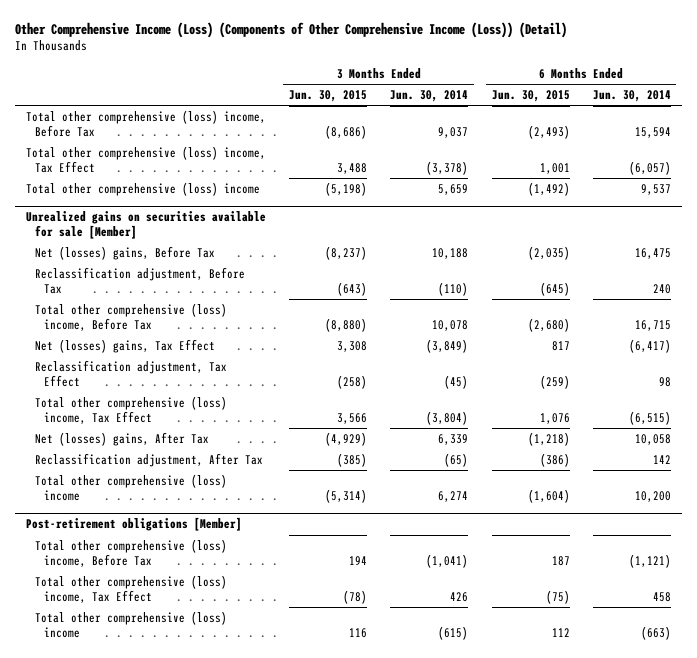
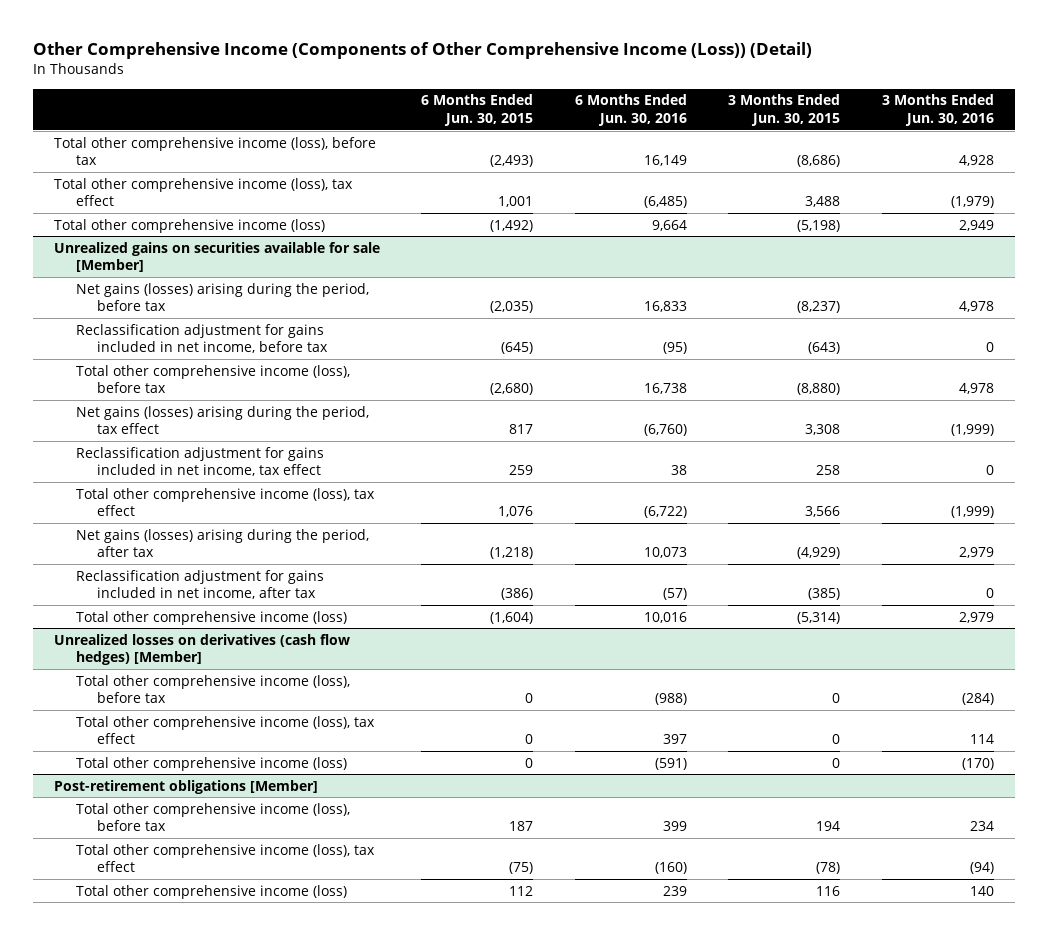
- Other Comprehensive Income (Loss) (Components of Other Comprehensive Income (Loss)) (Detail)
+ Other Comprehensive Income (Components of Other Comprehensive Income (Loss)) (Detail)
- | 3 Months Ended Jun. 30, 2015 | 3 Months Ended Jun. 30, 2014 | 6 Months Ended Jun. 30, 2015 | 6 Months Ended Jun. 30, 2014
+ | 6 Months Ended Jun. 30, 2015 | 6 Months Ended Jun. 30, 2016 | 3 Months Ended Jun. 30, 2015 | 3 Months Ended Jun. 30, 2016
- Total other comprehensive (loss) income, Before Tax | (8,686) | 9,037 | (2,493) | 15,594
- Total other comprehensive (loss) income, Tax Effect | 3,488 | (3,378) | 1,001 | (6,057)
- Total other comprehensive (loss) income | (5,198) | 5,659 | (1,492) | 9,537
+ Total other comprehensive income (loss), before tax | (2,493) | 16,149 | (8,686) | 4,928
+ Total other comprehensive income (loss), tax effect | 1,001 | (6,485) | 3,488 | (1,979)
+ Total other comprehensive income (loss) | (1,492) | 9,664 | (5,198) | 2,949
@ Unrealized gains on securities available for sale [Member]
- Net (losses) gains, Before Tax | (8,237) | 10,188 | (2,035) | 16,475
- Reclassification adjustment, Before Tax | (643) | (110) | (645) | 240
- Total other comprehensive (loss) income, Before Tax | (8,880) | 10,078 | (2,680) | 16,715
- Net (losses) gains, Tax Effect | 3,308 | (3,849) | 817 | (6,417)
- Reclassification adjustment, Tax Effect | (258) | (45) | (259) | 98
- Total other comprehensive (loss) income, Tax Effect | 3,566 | (3,804) | 1,076 | (6,515)
- Net (losses) gains, After Tax | (4,929) | 6,339 | (1,218) | 10,058
- Reclassification adjustment, After Tax | (385) | (65) | (386) | 142
- Total other comprehensive (loss) income | (5,314) | 6,274 | (1,604) | 10,200
+ Net gains (losses) arising during the period, before tax | (2,035) | 16,833 | (8,237) | 4,978
+ Reclassification adjustment for gains included in net income, before tax | (645) | (95) | (643) | 0
+ Total other comprehensive income (loss), before tax | (2,680) | 16,738 | (8,880) | 4,978
+ Net gains (losses) arising during the period, tax effect | 817 | (6,760) | 3,308 | (1,999)
+ Reclassification adjustment for gains included in net income, tax effect | 259 | 38 | 258 | 0
+ Total other comprehensive income (loss), tax effect | 1,076 | (6,722) | 3,566 | (1,999)
+ Net gains (losses) arising during the period, after tax | (1,218) | 10,073 | (4,929) | 2,979
+ Reclassification adjustment for gains included in net income, after tax | (386) | (57) | (385) | 0
+ Total other comprehensive income (loss) | (1,604) | 10,016 | (5,314) | 2,979
+ Unrealized losses on derivatives (cash flow hedges) [Member]
+ Total other comprehensive income (loss), before tax | 0 | (988) | 0 | (284)
+ Total other comprehensive income (loss), tax effect | 0 | 397 | 0 | 114
+ Total other comprehensive income (loss) | 0 | (591) | 0 | (170)
@ Post-retirement obligations [Member]
- Total other comprehensive (loss) income, Before Tax | 194 | (1,041) | 187 | (1,121)
- Total other comprehensive (loss) income, Tax Effect | (78) | 426 | (75) | 458
- Total other comprehensive (loss) income | 116 | (615) | 112 | (663)
+ Total other comprehensive income (loss), before tax | 187 | 399 | 194 | 234
+ Total other comprehensive income (loss), tax effect | (75) | (160) | (78) | (94)
+ Total other comprehensive income (loss) | 112 | 239 | 116 | 140

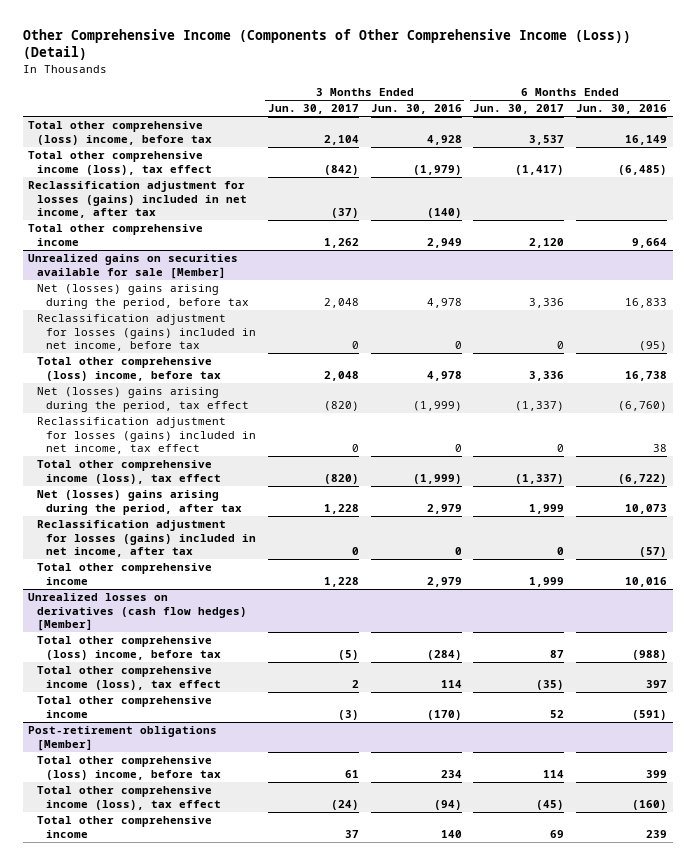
- | 6 Months Ended Jun. 30, 2015 | 6 Months Ended Jun. 30, 2016 | 3 Months Ended Jun. 30, 2015 | 3 Months Ended Jun. 30, 2016
+ | 3 Months Ended Jun. 30, 2017 | 3 Months Ended Jun. 30, 2016 | 6 Months Ended Jun. 30, 2017 | 6 Months Ended Jun. 30, 2016
- Total other comprehensive income (loss), before tax | (2,493) | 16,149 | (8,686) | 4,928
+ Total other comprehensive (loss) income, before tax | 2,104 | 4,928 | 3,537 | 16,149
- Total other comprehensive income (loss) | (1,492) | 9,664 | (5,198) | 2,949
+ Reclassification adjustment for losses (gains) included in net income, after tax | (37) | (140) | |
+ Total other comprehensive income | 1,262 | 2,949 | 2,120 | 9,664
@ Unrealized gains on securities available for sale [Member]
- Net gains (losses) arising during the period, before tax | (2,035) | 16,833 | (8,237) | 4,978
- Reclassification adjustment for gains included in net income, before tax | (645) | (95) | (643) | 0
- Total other comprehensive income (loss), before tax | (2,680) | 16,738 | (8,880) | 4,978
- Net gains (losses) arising during the period, tax effect | 817 | (6,760) | 3,308 | (1,999)
- Reclassification adjustment for gains included in net income, tax effect | 259 | 38 | 258 | 0
+ Net (losses) gains arising during the period, before tax | 2,048 | 4,978 | 3,336 | 16,833
+ Reclassification adjustment for losses (gains) included in net income, before tax | 0 | 0 | 0 | (95)
+ Total other comprehensive (loss) income, before tax | 2,048 | 4,978 | 3,336 | 16,738
+ Net (losses) gains arising during the period, tax effect | (820) | (1,999) | (1,337) | (6,760)
+ Reclassification adjustment for losses (gains) included in net income, tax effect | 0 | 0 | 0 | 38
- Net gains (losses) arising during the period, after tax | (1,218) | 10,073 | (4,929) | 2,979
- Reclassification adjustment for gains included in net income, after tax | (386) | (57) | (385) | 0
- Total other comprehensive income (loss) | (1,604) | 10,016 | (5,314) | 2,979
+ Net (losses) gains arising during the period, after tax | 1,228 | 2,979 | 1,999 | 10,073
+ Reclassification adjustment for losses (gains) included in net income, after tax | 0 | 0 | 0 | (57)
+ Total other comprehensive income | 1,228 | 2,979 | 1,999 | 10,016
@ Unrealized losses on derivatives (cash flow hedges) [Member]
- Total other comprehensive income (loss), before tax | 0 | (988) | 0 | (284)
+ Total other comprehensive (loss) income, before tax | (5) | (284) | 87 | (988)
- Total other comprehensive income (loss) | 0 | (591) | 0 | (170)
+ Total other comprehensive income | (3) | (170) | 52 | (591)
@ Post-retirement obligations [Member]
- Total other comprehensive income (loss), before tax | 187 | 399 | 194 | 234
+ Total other comprehensive (loss) income, before tax | 61 | 234 | 114 | 399
- Total other comprehensive income (loss) | 112 | 239 | 116 | 140
+ Total other comprehensive income | 37 | 140 | 69 | 239

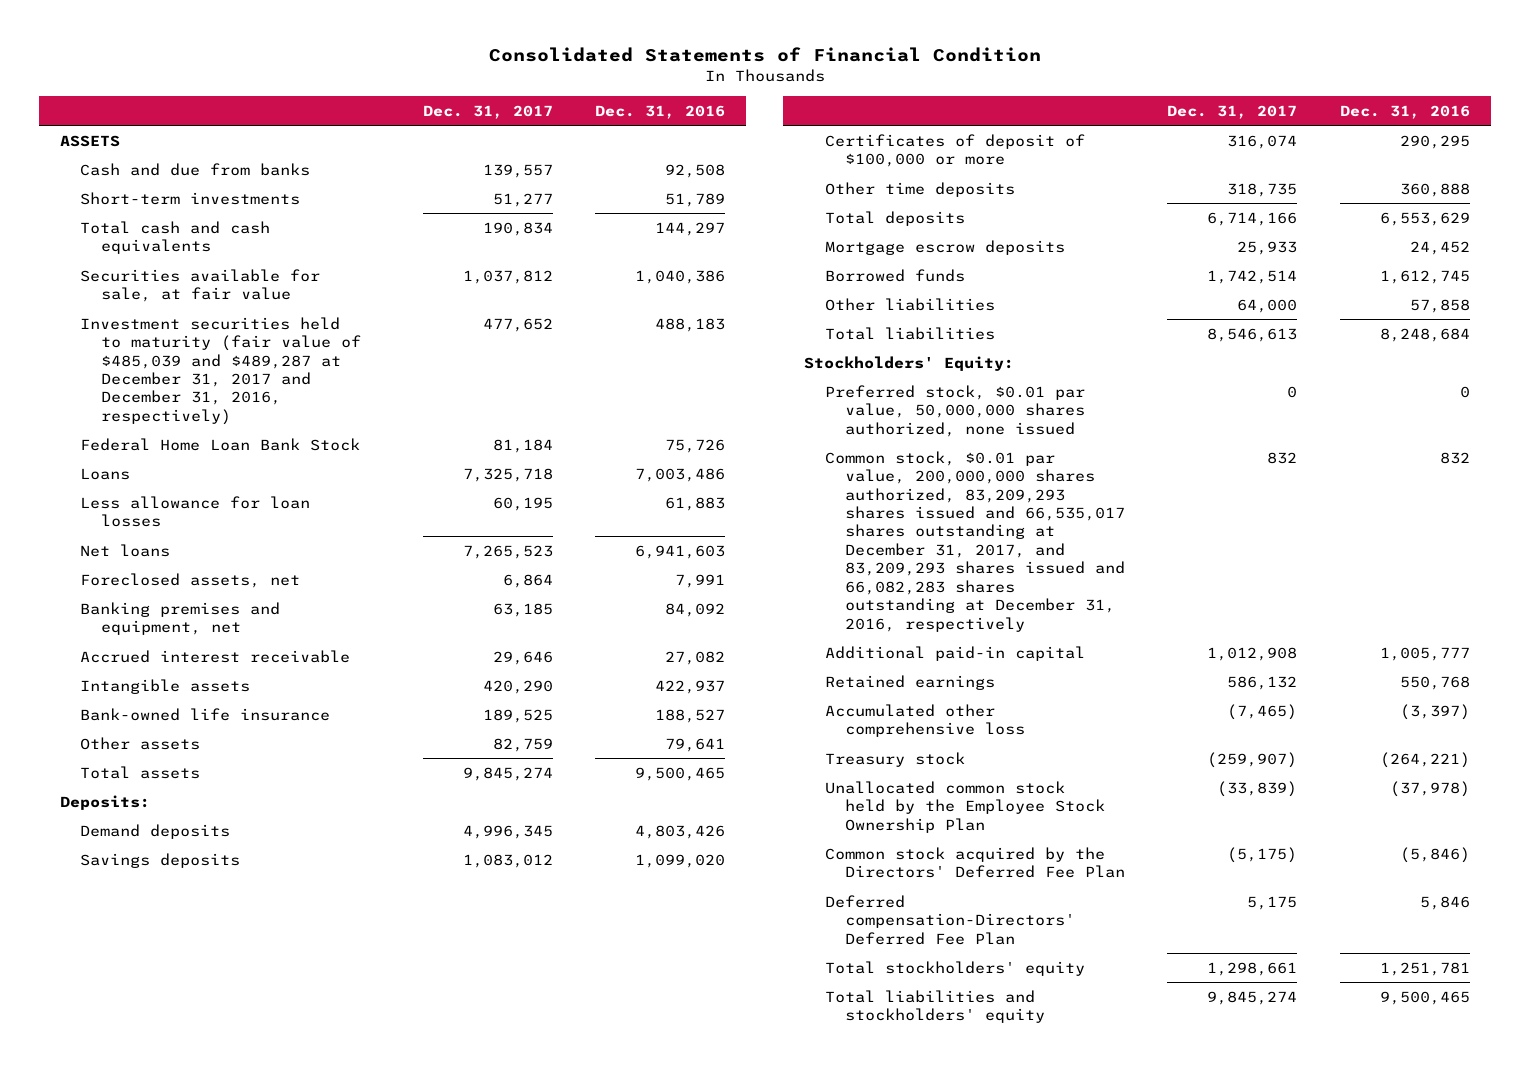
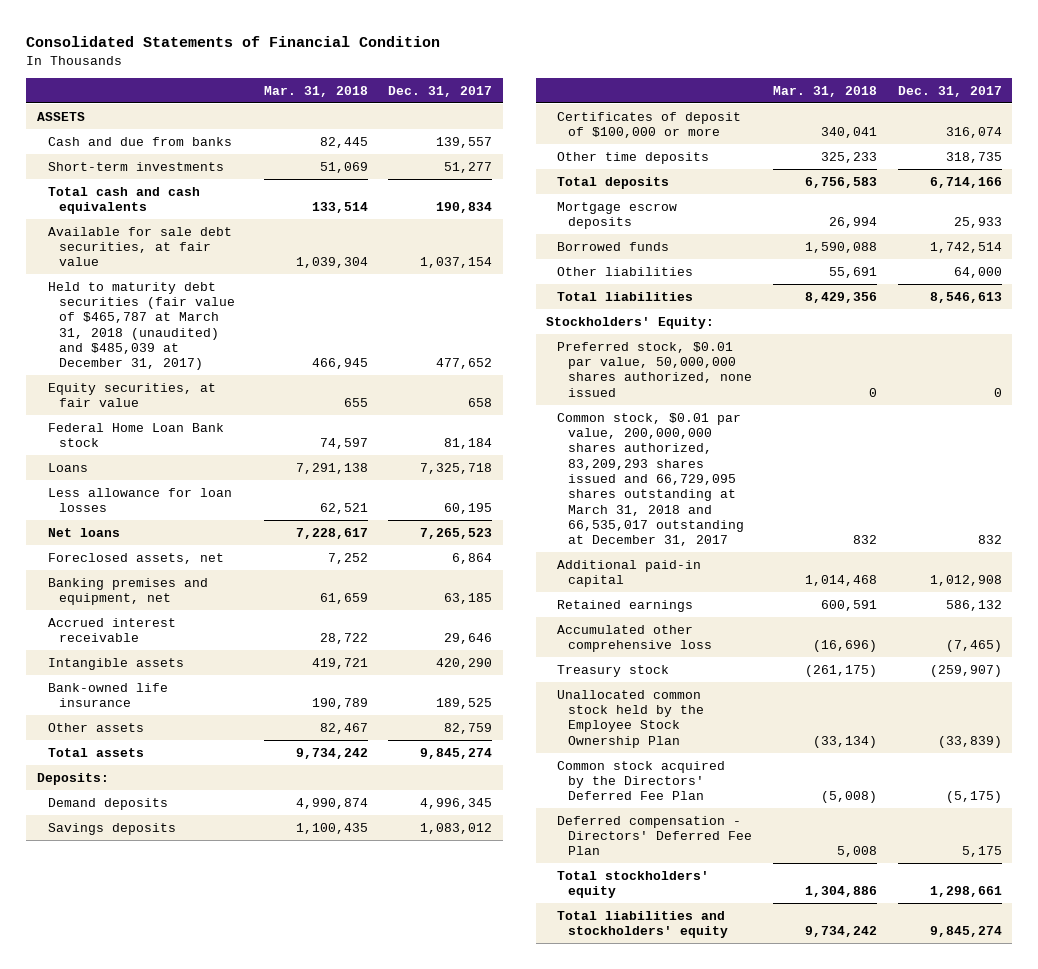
- | Dec. 31, 2017 | Dec. 31, 2016
+ | Mar. 31, 2018 | Dec. 31, 2017
- Securities available for sale, at fair value | 1,037,812 | 1,040,386
- Investment securities held to maturity (fair value of $485,039 and $489,287 at December 31, 2017 and December 31, 2016, respectively) | 477,652 | 488,183
- Federal Home Loan Bank Stock | 81,184 | 75,726
+ Available for sale debt securities, at fair value | 1,039,304 | 1,037,154
+ Held to maturity debt securities (fair value of $465,787 at March 31, 2018 (unaudited) and $485,039 at December 31, 2017) | 466,945 | 477,652
+ Equity securities, at fair value | 655 | 658
+ Federal Home Loan Bank stock | 74,597 | 81,184
- Common stock, $0.01 par value, 200,000,000 shares authorized, 83,209,293 shares issued and 66,535,017 shares outstanding at December 31, 2017, and 83,209,293 shares issued and 66,082,283 shares outstanding at December 31, 2016, respectively | 832 | 832
+ Common stock, $0.01 par value, 200,000,000 shares authorized, 83,209,293 shares issued and 66,729,095 shares outstanding at March 31, 2018 and 66,535,017 outstanding at December 31, 2017 | 832 | 832
- Deferred compensation-Directors' Deferred Fee Plan | 5,175 | 5,846
+ Deferred compensation - Directors' Deferred Fee Plan | 5,008 | 5,175

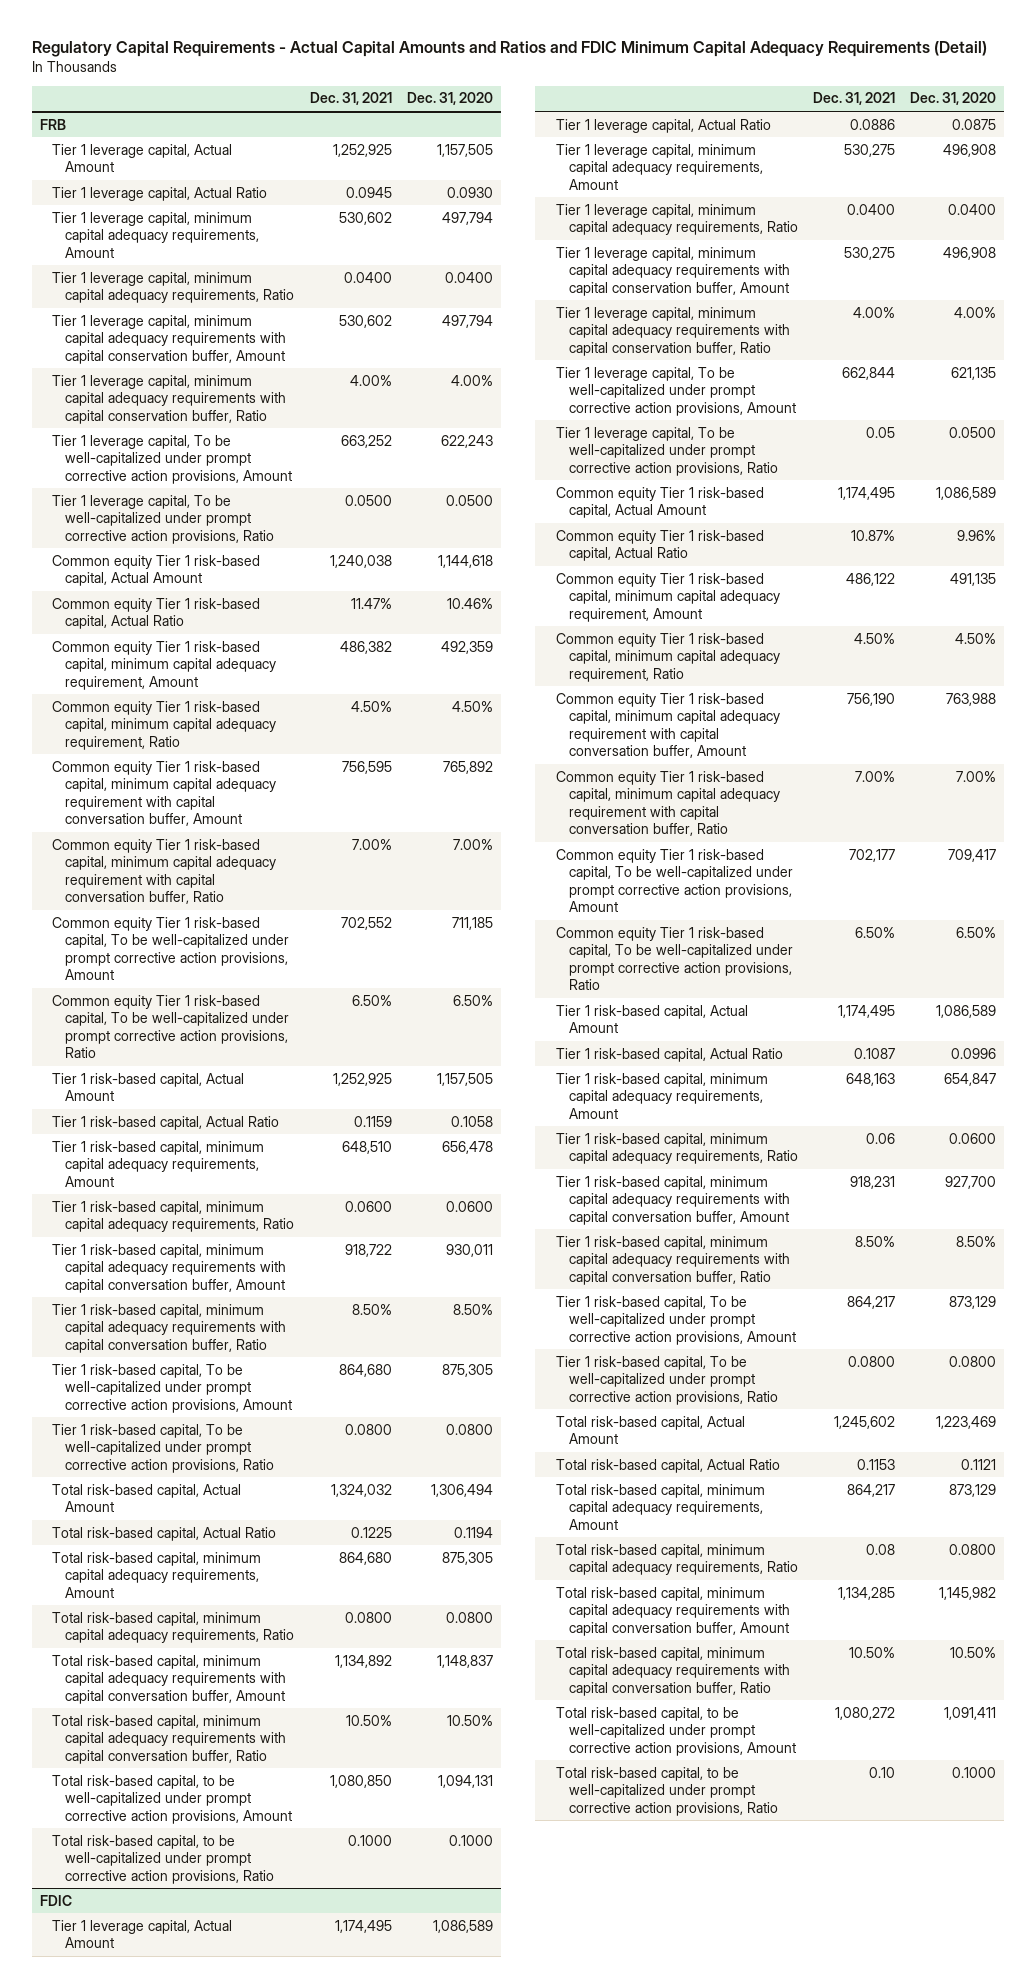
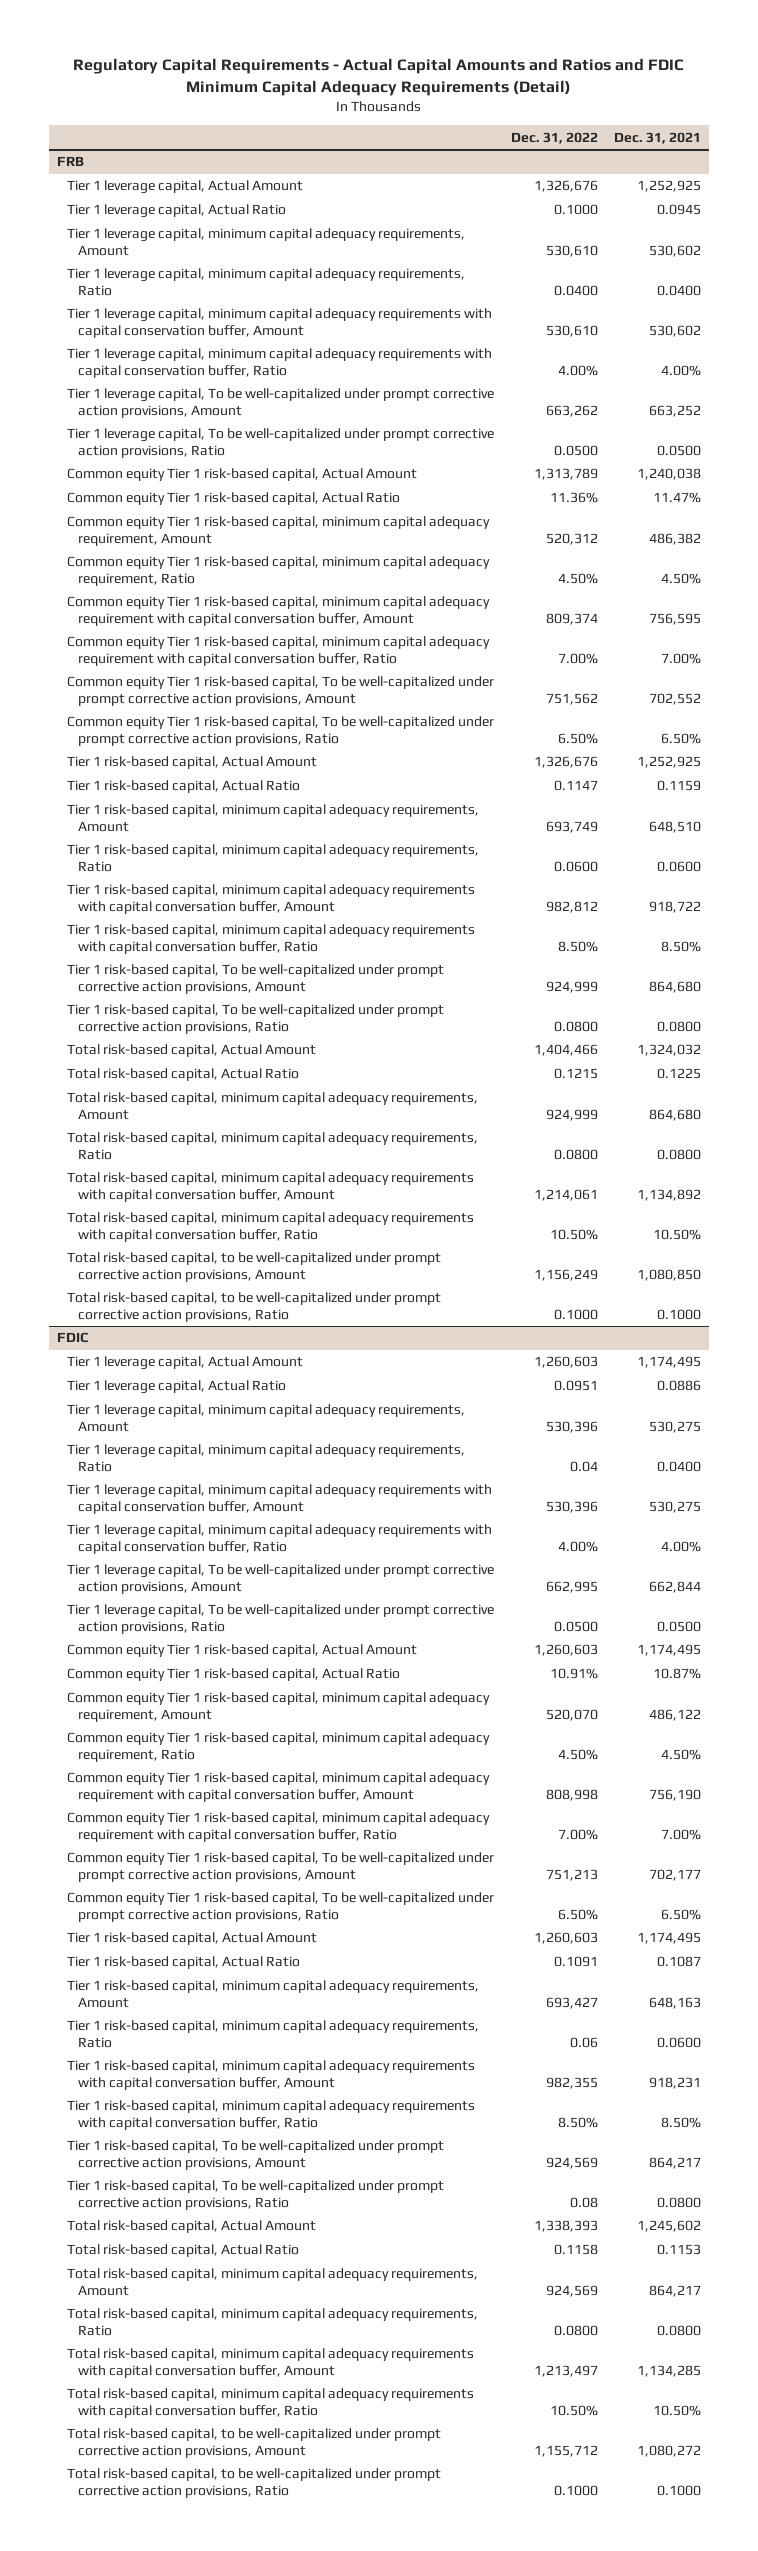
- | Dec. 31, 2021 | Dec. 31, 2020
+ | Dec. 31, 2022 | Dec. 31, 2021
@ FDIC
- Tier 1 leverage capital, To be well-capitalized under prompt corrective action provisions, Ratio | 0.05 | 0.0500
+ Tier 1 leverage capital, To be well-capitalized under prompt corrective action provisions, Ratio | 0.0500 | 0.0500
- Tier 1 risk-based capital, minimum capital adequacy requirements, Ratio | 0.06 | 0.0600
+ Tier 1 risk-based capital, minimum capital adequacy requirements, Ratio | 0.06 | 0.0600
- Total risk-based capital, minimum capital adequacy requirements, Ratio | 0.08 | 0.0800
+ Total risk-based capital, minimum capital adequacy requirements, Ratio | 0.0800 | 0.0800
- Total risk-based capital, to be well-capitalized under prompt corrective action provisions, Ratio | 0.10 | 0.1000
+ Total risk-based capital, to be well-capitalized under prompt corrective action provisions, Ratio | 0.1000 | 0.1000

